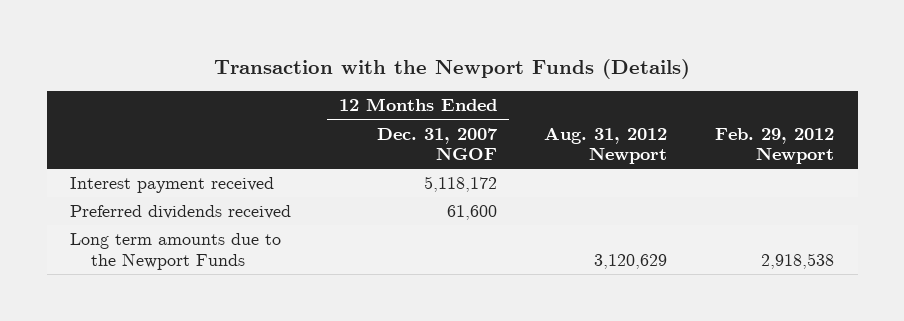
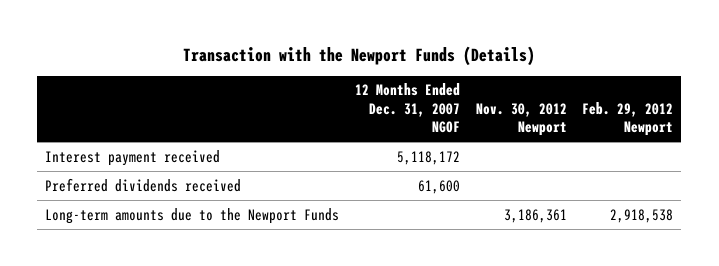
- | 12 Months Ended Dec. 31, 2007 NGOF | Aug. 31, 2012 Newport | Feb. 29, 2012 Newport
+ | 12 Months Ended Dec. 31, 2007 NGOF | Nov. 30, 2012 Newport | Feb. 29, 2012 Newport
- Long term amounts due to the Newport Funds | | 3,120,629 | 2,918,538
+ Long-term amounts due to the Newport Funds | | 3,186,361 | 2,918,538

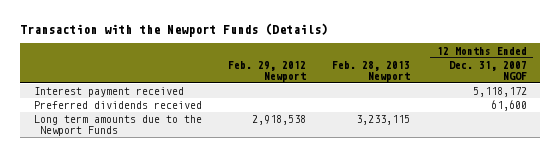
- | 12 Months Ended Dec. 31, 2007 NGOF | Nov. 30, 2012 Newport | Feb. 29, 2012 Newport
+ | Feb. 29, 2012 Newport | Feb. 28, 2013 Newport | 12 Months Ended Dec. 31, 2007 NGOF
- Long-term amounts due to the Newport Funds | | 3,186,361 | 2,918,538
+ Long term amounts due to the Newport Funds | 2,918,538 | 3,233,115 |

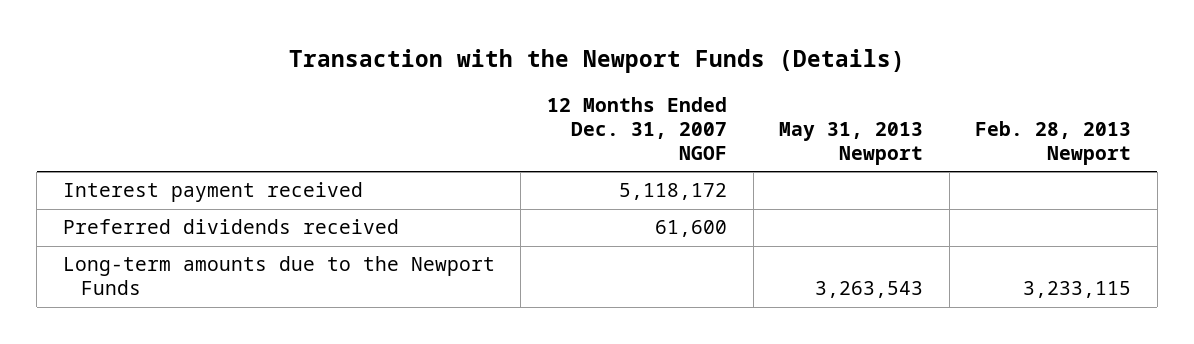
- | Feb. 29, 2012 Newport | Feb. 28, 2013 Newport | 12 Months Ended Dec. 31, 2007 NGOF
+ | 12 Months Ended Dec. 31, 2007 NGOF | May 31, 2013 Newport | Feb. 28, 2013 Newport
- Long term amounts due to the Newport Funds | 2,918,538 | 3,233,115 |
+ Long-term amounts due to the Newport Funds | | 3,263,543 | 3,233,115

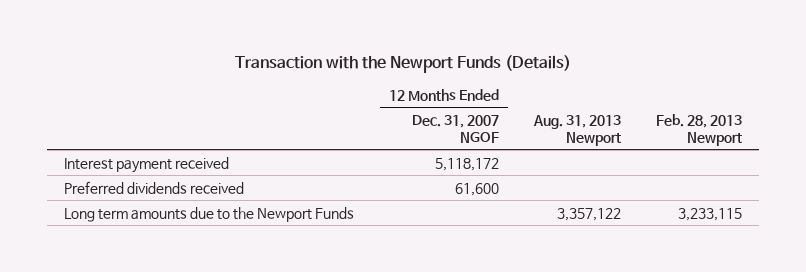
- | 12 Months Ended Dec. 31, 2007 NGOF | May 31, 2013 Newport | Feb. 28, 2013 Newport
+ | 12 Months Ended Dec. 31, 2007 NGOF | Aug. 31, 2013 Newport | Feb. 28, 2013 Newport
- Long-term amounts due to the Newport Funds | | 3,263,543 | 3,233,115
+ Long term amounts due to the Newport Funds | | 3,357,122 | 3,233,115

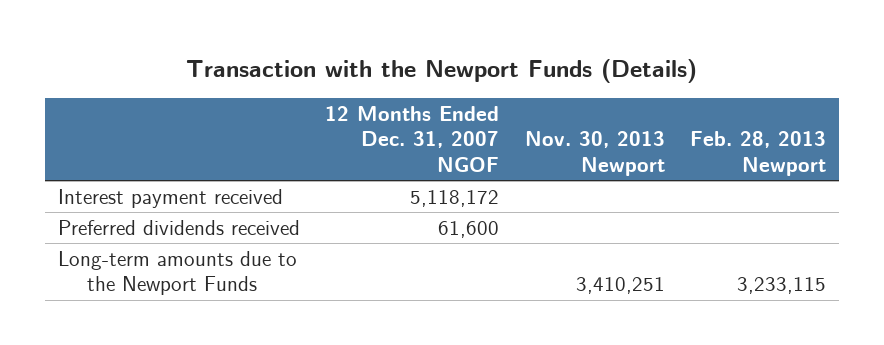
- | 12 Months Ended Dec. 31, 2007 NGOF | Aug. 31, 2013 Newport | Feb. 28, 2013 Newport
+ | 12 Months Ended Dec. 31, 2007 NGOF | Nov. 30, 2013 Newport | Feb. 28, 2013 Newport
- Long term amounts due to the Newport Funds | | 3,357,122 | 3,233,115
+ Long-term amounts due to the Newport Funds | | 3,410,251 | 3,233,115

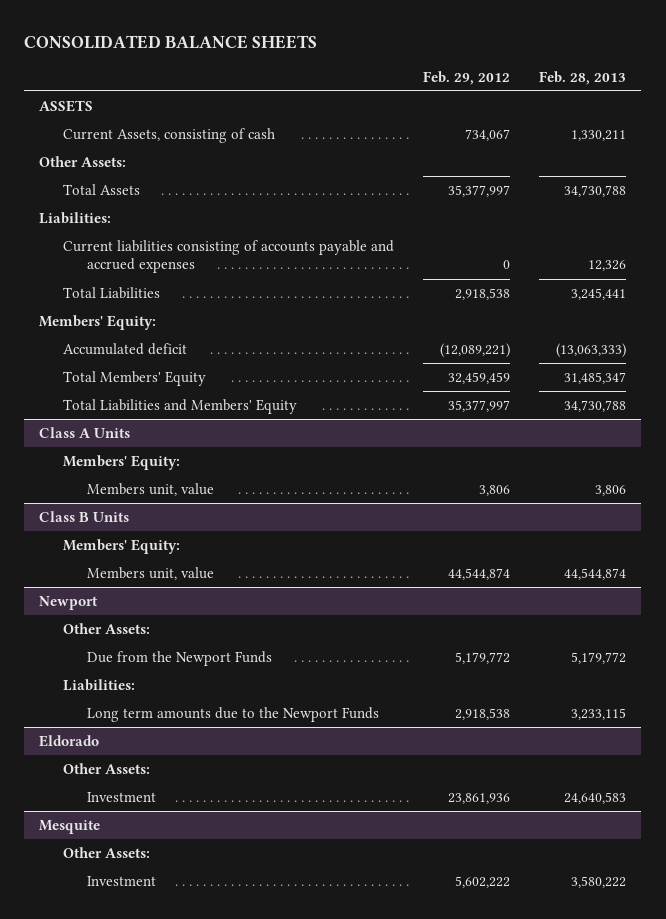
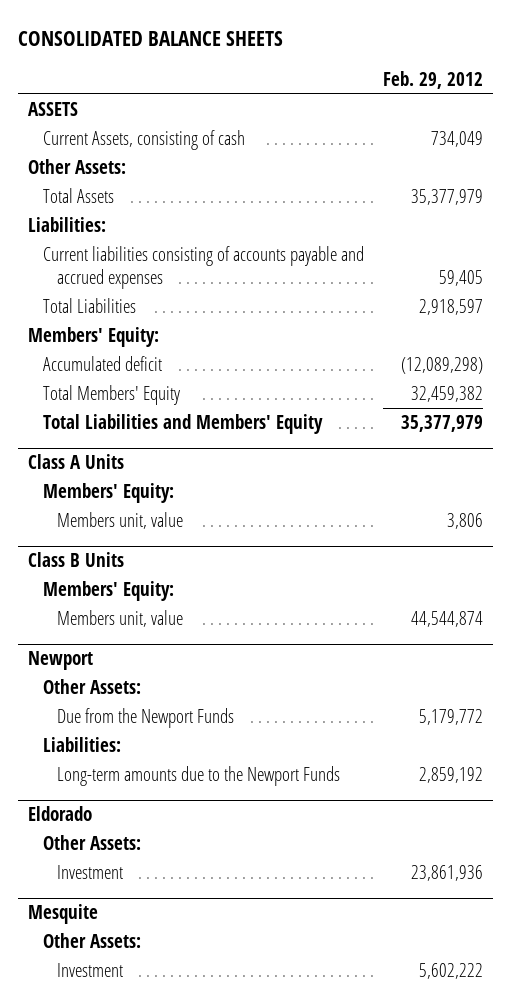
- | Feb. 29, 2012 | Feb. 28, 2013
+ | Feb. 29, 2012
- Current Assets, consisting of cash | 734,067 | 1,330,211
+ Current Assets, consisting of cash | 734,049
- Total Assets | 35,377,997 | 34,730,788
+ Total Assets | 35,377,979
- Current liabilities consisting of accounts payable and accrued expenses | 0 | 12,326
- Total Liabilities | 2,918,538 | 3,245,441
+ Current liabilities consisting of accounts payable and accrued expenses | 59,405
+ Total Liabilities | 2,918,597
- Accumulated deficit | (12,089,221) | (13,063,333)
- Total Members' Equity | 32,459,459 | 31,485,347
- Total Liabilities and Members' Equity | 35,377,997 | 34,730,788
+ Accumulated deficit | (12,089,298)
+ Total Members' Equity | 32,459,382
+ Total Liabilities and Members' Equity | 35,377,979
@ Newport
- Long term amounts due to the Newport Funds | 2,918,538 | 3,233,115
+ Long-term amounts due to the Newport Funds | 2,859,192

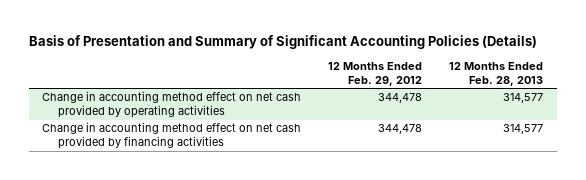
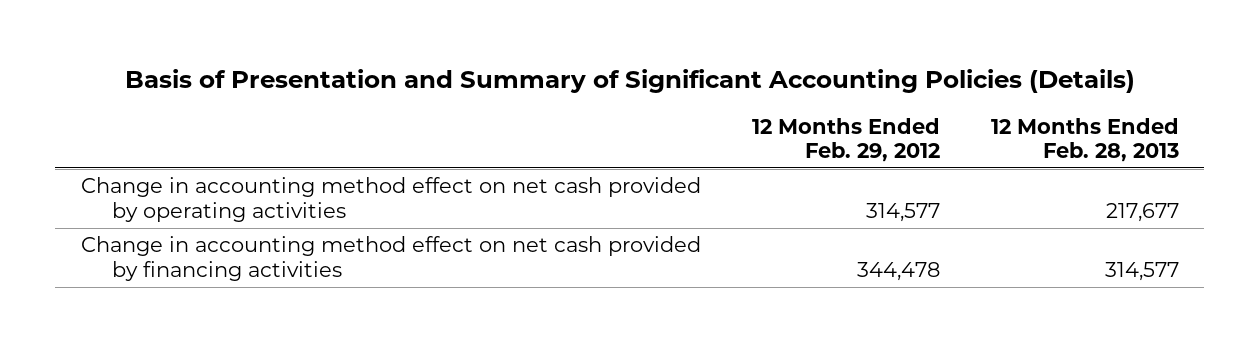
- Change in accounting method effect on net cash provided by operating activities | 344,478 | 314,577
+ Change in accounting method effect on net cash provided by operating activities | 314,577 | 217,677

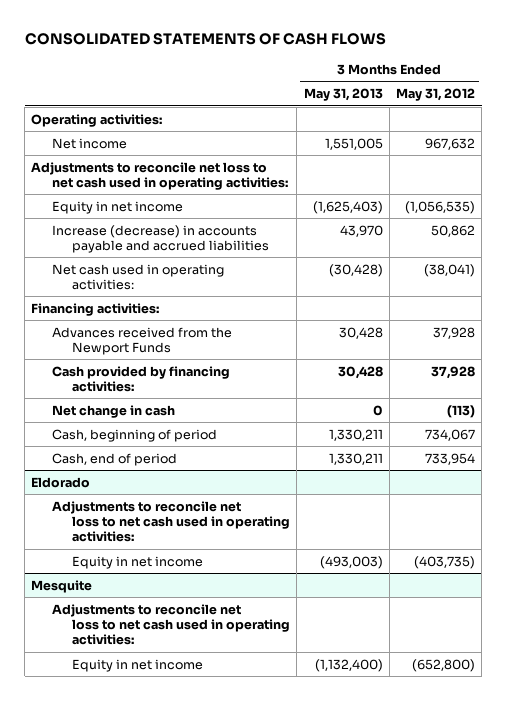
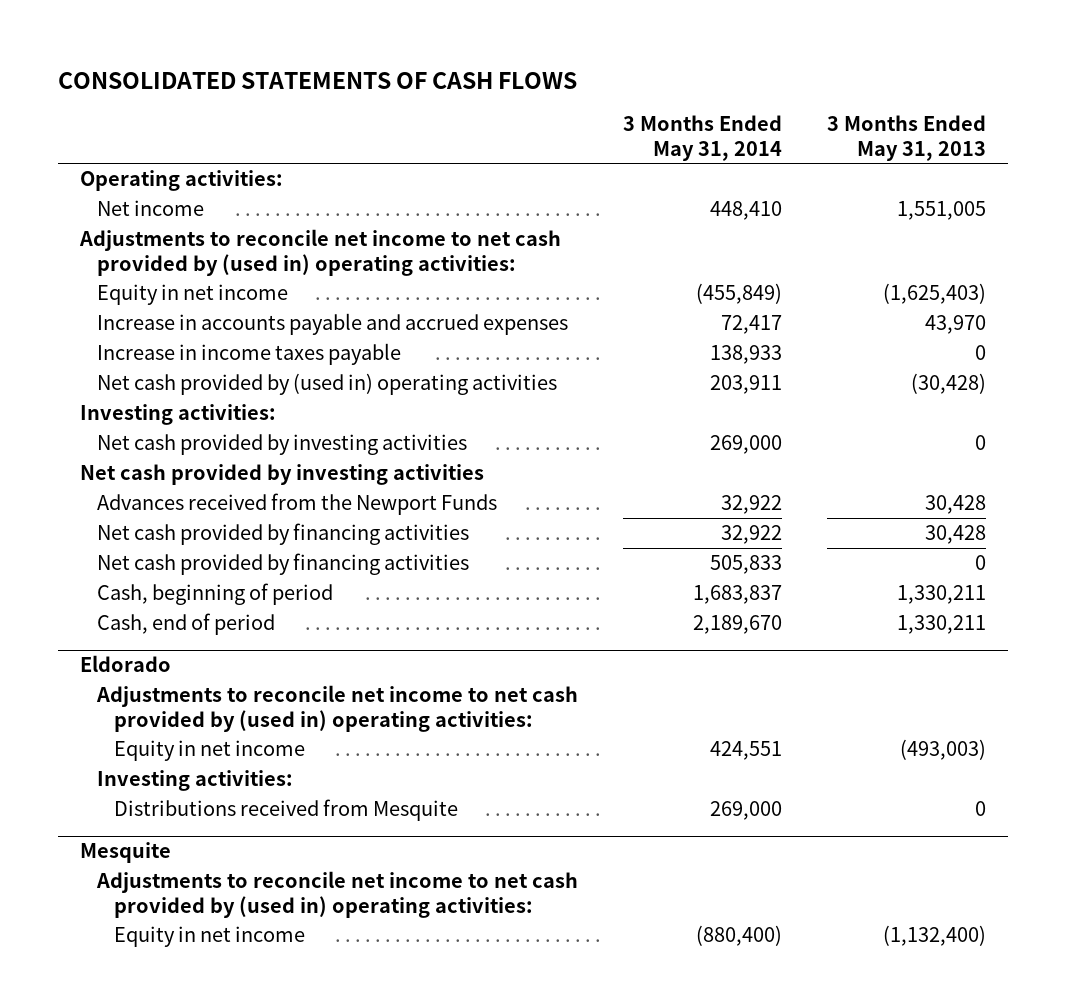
- | 3 Months Ended May 31, 2013 | 3 Months Ended May 31, 2012
+ | 3 Months Ended May 31, 2014 | 3 Months Ended May 31, 2013
- Adjustments to reconcile net loss to net cash used in operating activities:
+ Adjustments to reconcile net income to net cash provided by (used in) operating activities:
- Increase (decrease) in accounts payable and accrued liabilities | 43,970 | 50,862
- Net cash used in operating activities: | (30,428) | (38,041)
- Financing activities:
+ Increase in accounts payable and accrued expenses | 72,417 | 43,970
+ Increase in income taxes payable | 138,933 | 0
+ Net cash provided by (used in) operating activities | 203,911 | (30,428)
+ Investing activities:
+ Net cash provided by investing activities | 269,000 | 0
+ Net cash provided by investing activities
- Cash provided by financing activities: | 30,428 | 37,928
- Net change in cash | 0 | (113)
+ Net cash provided by financing activities | 32,922 | 30,428
+ Net cash provided by financing activities | 505,833 | 0
@ Eldorado
- Adjustments to reconcile net loss to net cash used in operating activities:
+ Adjustments to reconcile net income to net cash provided by (used in) operating activities:
+ Investing activities:
+ Distributions received from Mesquite | 269,000 | 0
@ Mesquite
- Adjustments to reconcile net loss to net cash used in operating activities:
+ Adjustments to reconcile net income to net cash provided by (used in) operating activities:

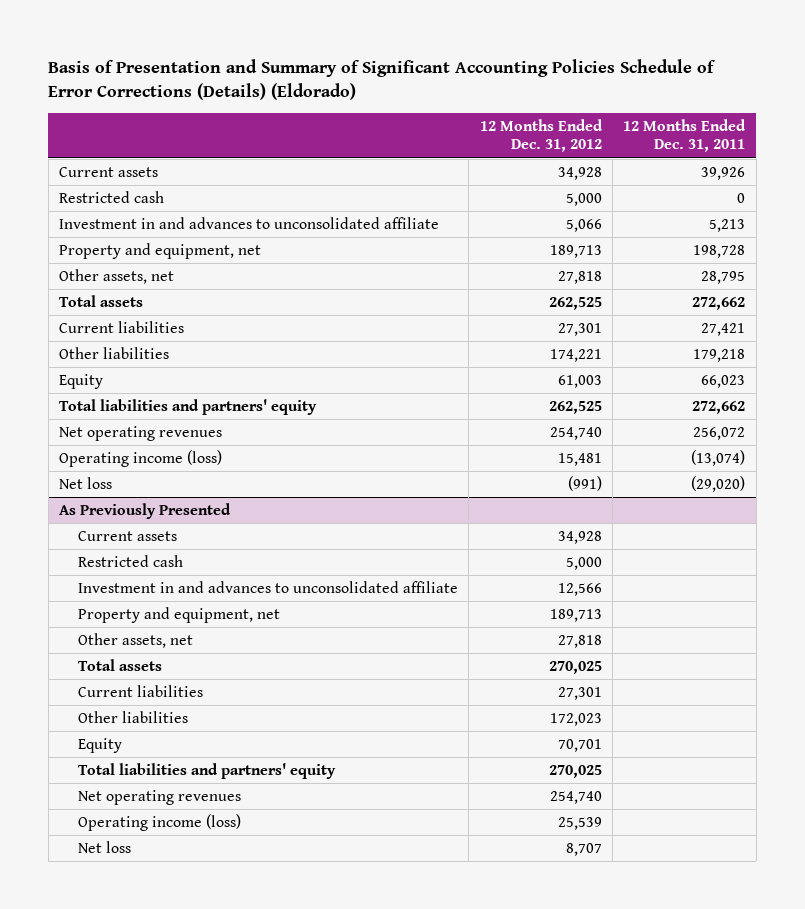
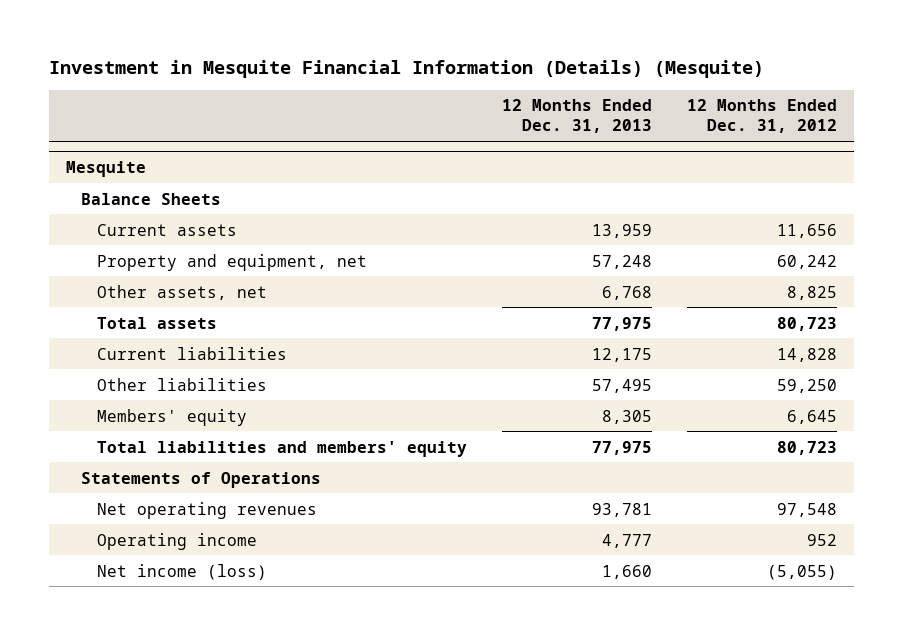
- Basis of Presentation and Summary of Significant Accounting Policies Schedule of Error Corrections (Details) (Eldorado)
+ Investment in Mesquite Financial Information (Details) (Mesquite)
- | 12 Months Ended Dec. 31, 2012 | 12 Months Ended Dec. 31, 2011
+ | 12 Months Ended Dec. 31, 2013 | 12 Months Ended Dec. 31, 2012
- Current assets | 34,928 | 39,926
- Restricted cash | 5,000 | 0
- Investment in and advances to unconsolidated affiliate | 5,066 | 5,213
- Property and equipment, net | 189,713 | 198,728
- Other assets, net | 27,818 | 28,795
- Total assets | 262,525 | 272,662
- Current liabilities | 27,301 | 27,421
- Other liabilities | 174,221 | 179,218
- Equity | 61,003 | 66,023
- Total liabilities and partners' equity | 262,525 | 272,662
- Net operating revenues | 254,740 | 256,072
- Operating income (loss) | 15,481 | (13,074)
- Net loss | (991) | (29,020)
- As Previously Presented
- Current assets | 34,928 |
- Restricted cash | 5,000 |
- Investment in and advances to unconsolidated affiliate | 12,566 |
- Property and equipment, net | 189,713 |
- Other assets, net | 27,818 |
- Total assets | 270,025 |
- Current liabilities | 27,301 |
- Other liabilities | 172,023 |
- Equity | 70,701 |
- Total liabilities and partners' equity | 270,025 |
- Net operating revenues | 254,740 |
- Operating income (loss) | 25,539 |
- Net loss | 8,707 |
+ Mesquite
+ Balance Sheets
+ Current assets | 13,959 | 11,656
+ Property and equipment, net | 57,248 | 60,242
+ Other assets, net | 6,768 | 8,825
+ Total assets | 77,975 | 80,723
+ Current liabilities | 12,175 | 14,828
+ Other liabilities | 57,495 | 59,250
+ Members' equity | 8,305 | 6,645
+ Total liabilities and members' equity | 77,975 | 80,723
+ Statements of Operations
+ Net operating revenues | 93,781 | 97,548
+ Operating income | 4,777 | 952
+ Net income (loss) | 1,660 | (5,055)

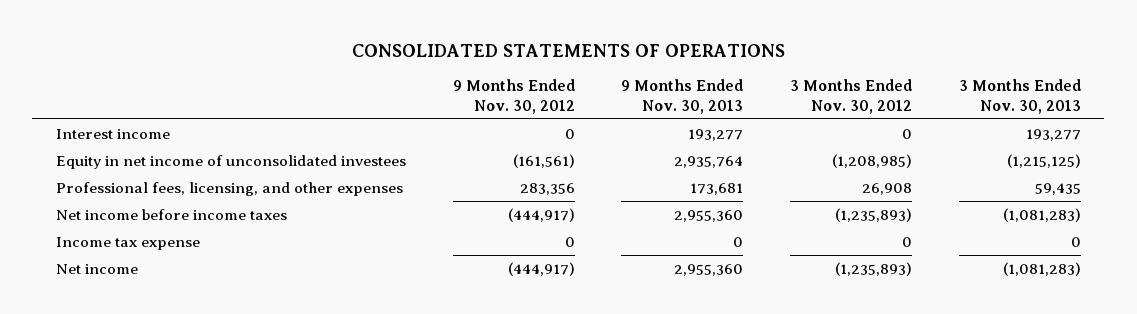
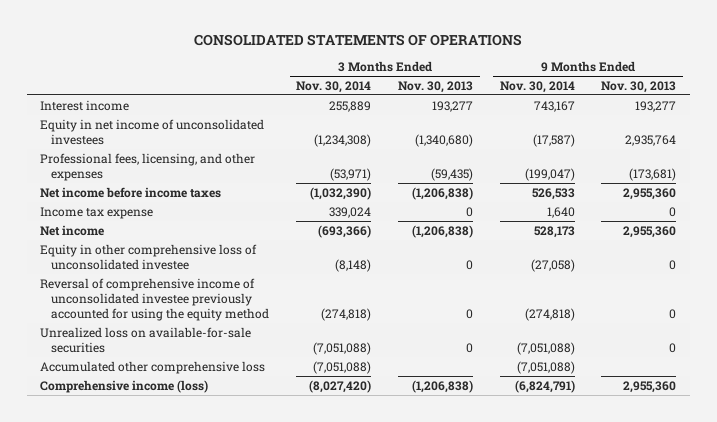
- | 9 Months Ended Nov. 30, 2012 | 9 Months Ended Nov. 30, 2013 | 3 Months Ended Nov. 30, 2012 | 3 Months Ended Nov. 30, 2013
+ | 3 Months Ended Nov. 30, 2014 | 3 Months Ended Nov. 30, 2013 | 9 Months Ended Nov. 30, 2014 | 9 Months Ended Nov. 30, 2013
- Equity in net income of unconsolidated investees | (161,561) | 2,935,764 | (1,208,985) | (1,215,125)
- Professional fees, licensing, and other expenses | 283,356 | 173,681 | 26,908 | 59,435
- Net income before income taxes | (444,917) | 2,955,360 | (1,235,893) | (1,081,283)
+ Equity in net income of unconsolidated investees | (1,234,308) | (1,340,680) | (17,587) | 2,935,764
+ Professional fees, licensing, and other expenses | (53,971) | (59,435) | (199,047) | (173,681)
+ Net income before income taxes | (1,032,390) | (1,206,838) | 526,533 | 2,955,360
- Net income | (444,917) | 2,955,360 | (1,235,893) | (1,081,283)
+ Net income | (693,366) | (1,206,838) | 528,173 | 2,955,360
+ Equity in other comprehensive loss of unconsolidated investee | (8,148) | 0 | (27,058) | 0
+ Reversal of comprehensive income of unconsolidated investee previously accounted for using the equity method | (274,818) | 0 | (274,818) | 0
+ Unrealized loss on available-for-sale securities | (7,051,088) | 0 | (7,051,088) | 0
+ Accumulated other comprehensive loss | (7,051,088) | | (7,051,088) |
+ Comprehensive income (loss) | (8,027,420) | (1,206,838) | (6,824,791) | 2,955,360

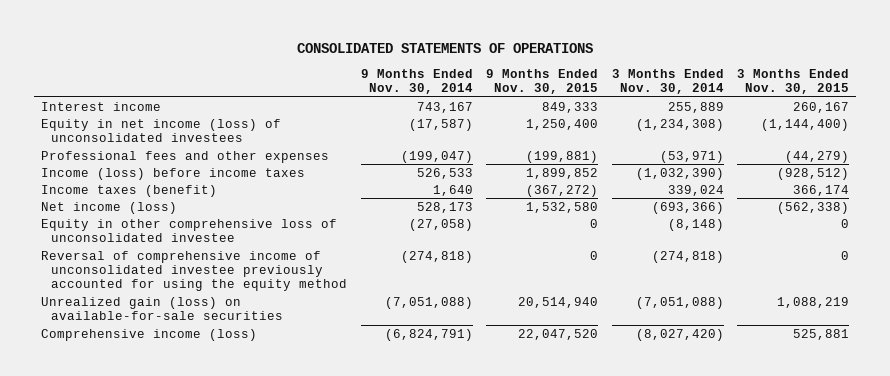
- | 3 Months Ended Nov. 30, 2014 | 3 Months Ended Nov. 30, 2013 | 9 Months Ended Nov. 30, 2014 | 9 Months Ended Nov. 30, 2013
+ | 9 Months Ended Nov. 30, 2014 | 9 Months Ended Nov. 30, 2015 | 3 Months Ended Nov. 30, 2014 | 3 Months Ended Nov. 30, 2015
- Equity in net income of unconsolidated investees | (1,234,308) | (1,340,680) | (17,587) | 2,935,764
- Professional fees, licensing, and other expenses | (53,971) | (59,435) | (199,047) | (173,681)
- Net income before income taxes | (1,032,390) | (1,206,838) | 526,533 | 2,955,360
- Income tax expense | 339,024 | 0 | 1,640 | 0
- Net income | (693,366) | (1,206,838) | 528,173 | 2,955,360
+ Equity in net income (loss) of unconsolidated investees | (17,587) | 1,250,400 | (1,234,308) | (1,144,400)
+ Professional fees and other expenses | (199,047) | (199,881) | (53,971) | (44,279)
+ Income (loss) before income taxes | 526,533 | 1,899,852 | (1,032,390) | (928,512)
+ Income taxes (benefit) | 1,640 | (367,272) | 339,024 | 366,174
+ Net income (loss) | 528,173 | 1,532,580 | (693,366) | (562,338)
- Unrealized loss on available-for-sale securities | (7,051,088) | 0 | (7,051,088) | 0
- Accumulated other comprehensive loss | (7,051,088) | | (7,051,088) |
+ Unrealized gain (loss) on available-for-sale securities | (7,051,088) | 20,514,940 | (7,051,088) | 1,088,219

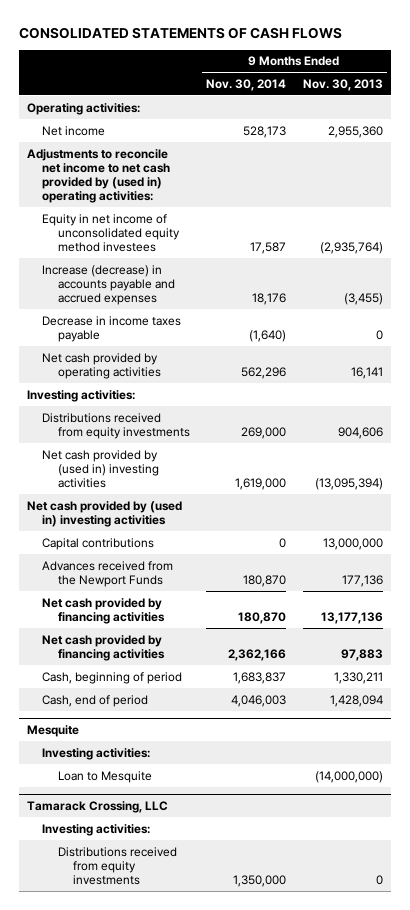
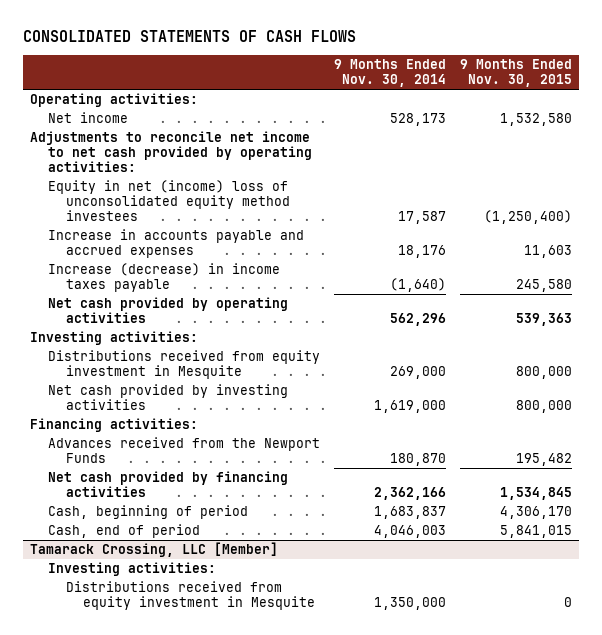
- | 9 Months Ended Nov. 30, 2014 | 9 Months Ended Nov. 30, 2013
+ | 9 Months Ended Nov. 30, 2014 | 9 Months Ended Nov. 30, 2015
- Adjustments to reconcile net income to net cash provided by (used in) operating activities:
- Equity in net income of unconsolidated equity method investees | 17,587 | (2,935,764)
- Increase (decrease) in accounts payable and accrued expenses | 18,176 | (3,455)
- Decrease in income taxes payable | (1,640) | 0
+ Adjustments to reconcile net income to net cash provided by operating activities:
+ Equity in net (income) loss of unconsolidated equity method investees | 17,587 | (1,250,400)
+ Increase in accounts payable and accrued expenses | 18,176 | 11,603
+ Increase (decrease) in income taxes payable | (1,640) | 245,580
- Distributions received from equity investments | 269,000 | 904,606
- Net cash provided by (used in) investing activities | 1,619,000 | (13,095,394)
- Net cash provided by (used in) investing activities
- Capital contributions | 0 | 13,000,000
+ Distributions received from equity investment in Mesquite | 269,000 | 800,000
+ Net cash provided by investing activities | 1,619,000 | 800,000
+ Financing activities:
- Net cash provided by financing activities | 180,870 | 13,177,136
- Mesquite
- Investing activities:
- Loan to Mesquite | | (14,000,000)
- Tamarack Crossing, LLC
+ Tamarack Crossing, LLC [Member]
- Distributions received from equity investments | 1,350,000 | 0
+ Distributions received from equity investment in Mesquite | 1,350,000 | 0

